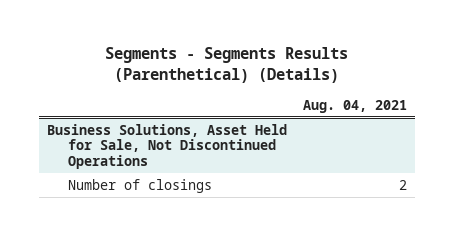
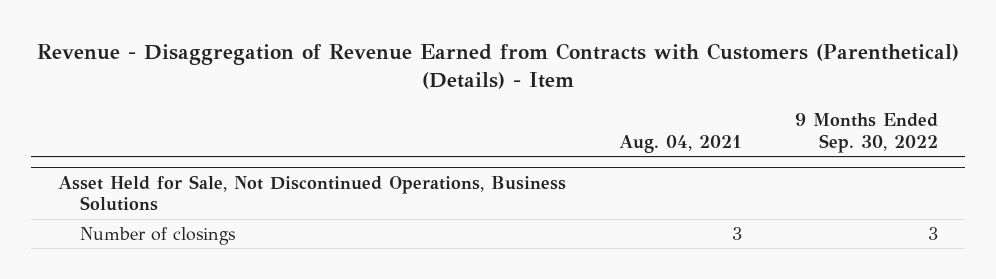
- Segments - Segments Results (Parenthetical) (Details)
+ Revenue - Disaggregation of Revenue Earned from Contracts with Customers (Parenthetical) (Details) - Item
- | Aug. 04, 2021
+ | Aug. 04, 2021 | 9 Months Ended Sep. 30, 2022
- Business Solutions, Asset Held for Sale, Not Discontinued Operations
- Number of closings | 2
+ Asset Held for Sale, Not Discontinued Operations, Business Solutions
+ Number of closings | 3 | 3

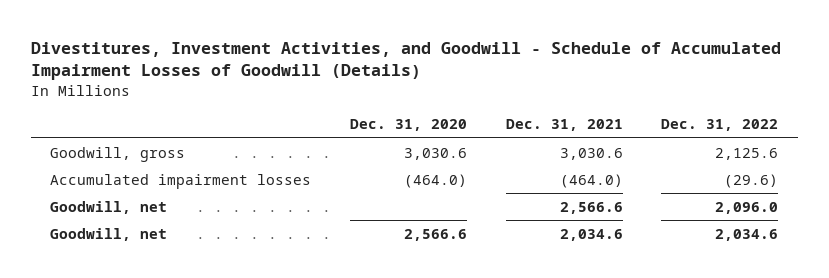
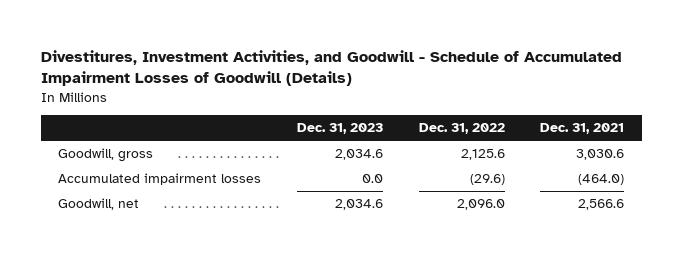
- | Dec. 31, 2020 | Dec. 31, 2021 | Dec. 31, 2022
+ | Dec. 31, 2023 | Dec. 31, 2022 | Dec. 31, 2021
- Goodwill, net | 2,566.6 | 2,034.6 | 2,034.6

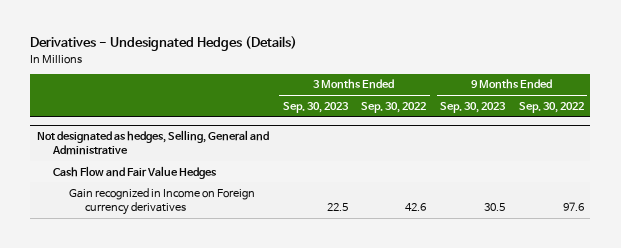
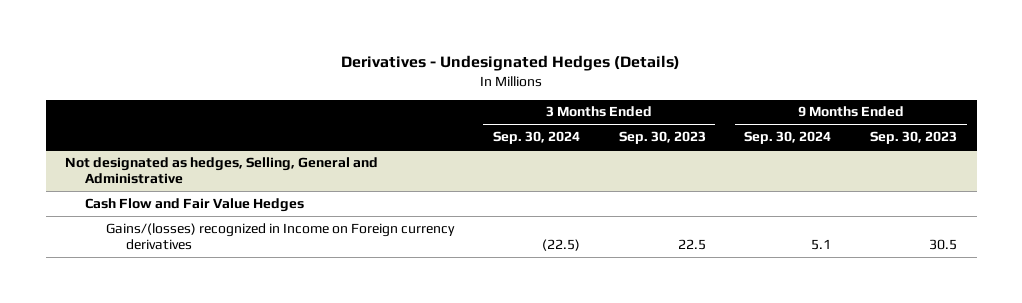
- | 3 Months Ended Sep. 30, 2023 | 3 Months Ended Sep. 30, 2022 | 9 Months Ended Sep. 30, 2023 | 9 Months Ended Sep. 30, 2022
+ | 3 Months Ended Sep. 30, 2024 | 3 Months Ended Sep. 30, 2023 | 9 Months Ended Sep. 30, 2024 | 9 Months Ended Sep. 30, 2023
@ Not designated as hedges, Selling, General and Administrative
- Gain recognized in Income on Foreign currency derivatives | 22.5 | 42.6 | 30.5 | 97.6
+ Gains/(losses) recognized in Income on Foreign currency derivatives | (22.5) | 22.5 | 5.1 | 30.5

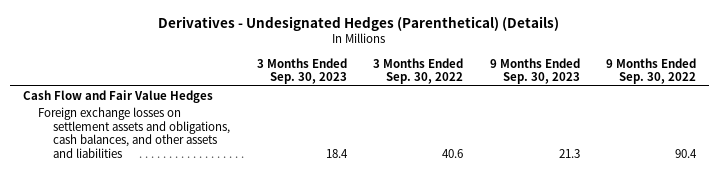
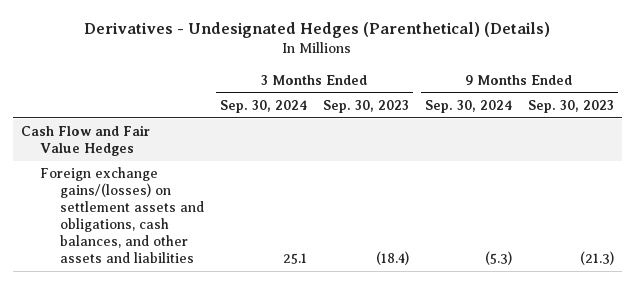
- | 3 Months Ended Sep. 30, 2023 | 3 Months Ended Sep. 30, 2022 | 9 Months Ended Sep. 30, 2023 | 9 Months Ended Sep. 30, 2022
+ | 3 Months Ended Sep. 30, 2024 | 3 Months Ended Sep. 30, 2023 | 9 Months Ended Sep. 30, 2024 | 9 Months Ended Sep. 30, 2023
- Foreign exchange losses on settlement assets and obligations, cash balances, and other assets and liabilities | 18.4 | 40.6 | 21.3 | 90.4
+ Foreign exchange gains/(losses) on settlement assets and obligations, cash balances, and other assets and liabilities | 25.1 | (18.4) | (5.3) | (21.3)

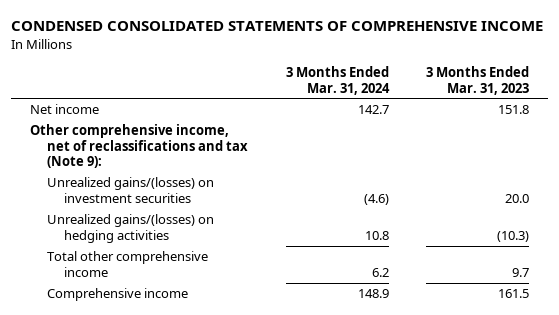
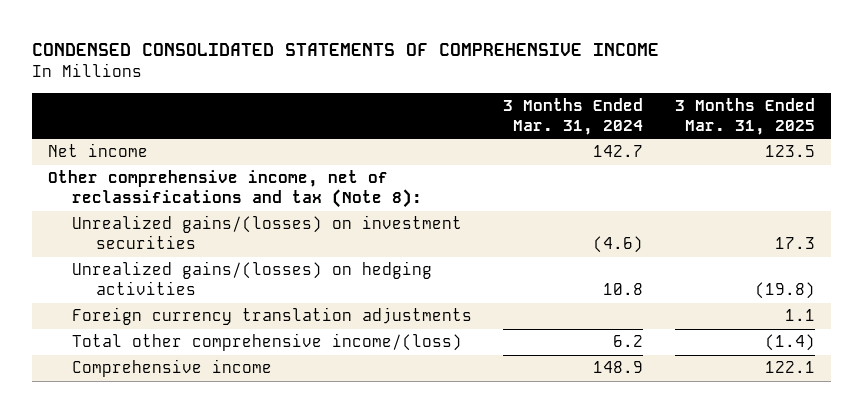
- | 3 Months Ended Mar. 31, 2024 | 3 Months Ended Mar. 31, 2023
+ | 3 Months Ended Mar. 31, 2024 | 3 Months Ended Mar. 31, 2025
- Other comprehensive income, net of reclassifications and tax (Note 9):
+ Other comprehensive income, net of reclassifications and tax (Note 8):
- Total other comprehensive income | 6.2 | 9.7
+ Foreign currency translation adjustments | | 1.1
+ Total other comprehensive income/(loss) | 6.2 | (1.4)

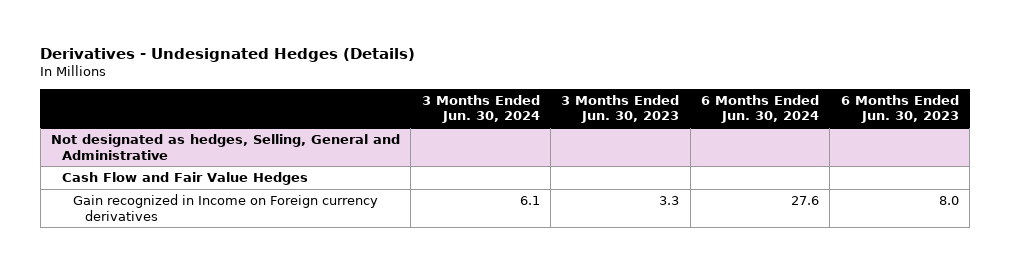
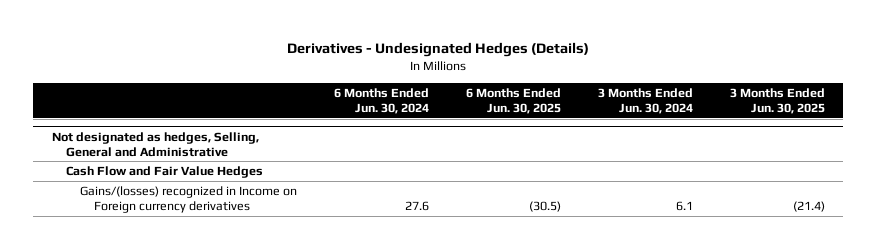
- | 3 Months Ended Jun. 30, 2024 | 3 Months Ended Jun. 30, 2023 | 6 Months Ended Jun. 30, 2024 | 6 Months Ended Jun. 30, 2023
+ | 6 Months Ended Jun. 30, 2024 | 6 Months Ended Jun. 30, 2025 | 3 Months Ended Jun. 30, 2024 | 3 Months Ended Jun. 30, 2025
@ Not designated as hedges, Selling, General and Administrative
- Gain recognized in Income on Foreign currency derivatives | 6.1 | 3.3 | 27.6 | 8.0
+ Gains/(losses) recognized in Income on Foreign currency derivatives | 27.6 | (30.5) | 6.1 | (21.4)

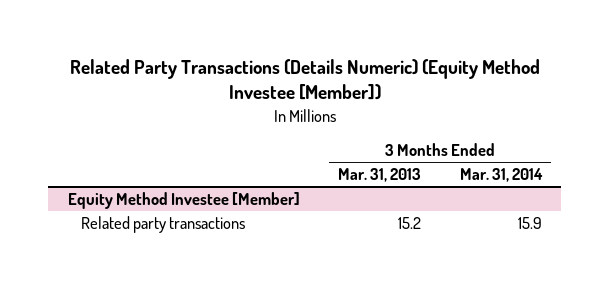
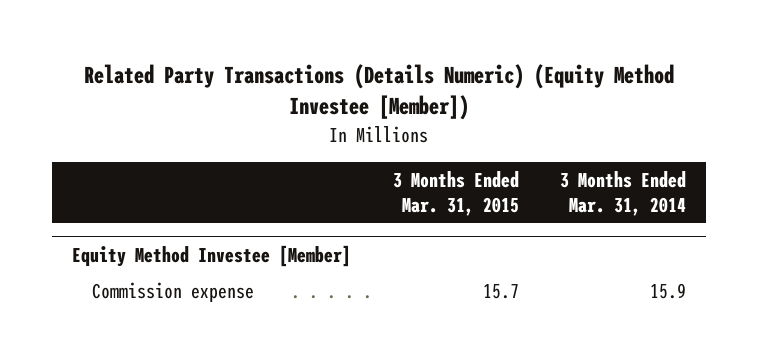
- | 3 Months Ended Mar. 31, 2013 | 3 Months Ended Mar. 31, 2014
+ | 3 Months Ended Mar. 31, 2015 | 3 Months Ended Mar. 31, 2014
@ Equity Method Investee [Member]
- Related party transactions | 15.2 | 15.9
+ Commission expense | 15.7 | 15.9

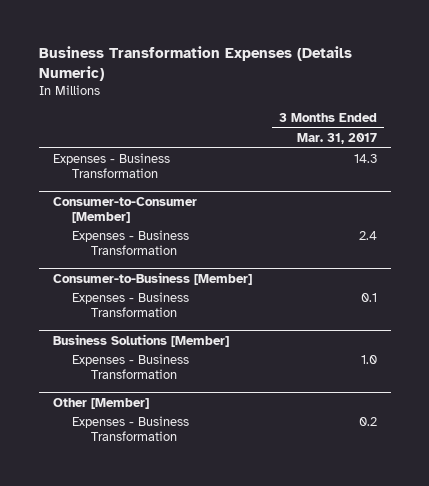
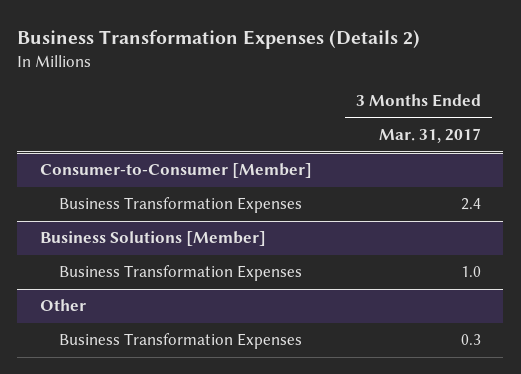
- Business Transformation Expenses (Details Numeric)
+ Business Transformation Expenses (Details 2)
- Expenses - Business Transformation | 14.3
@ Consumer-to-Consumer [Member]
- Expenses - Business Transformation | 2.4
- Consumer-to-Business [Member]
- Expenses - Business Transformation | 0.1
@ Consumer-to-Consumer [Member]
+ Business Transformation Expenses | 2.4
@ Business Solutions [Member]
- Expenses - Business Transformation | 1.0
- Other [Member]
- Expenses - Business Transformation | 0.2
@ Business Solutions [Member]
+ Business Transformation Expenses | 1.0
+ Other
+ Business Transformation Expenses | 0.3

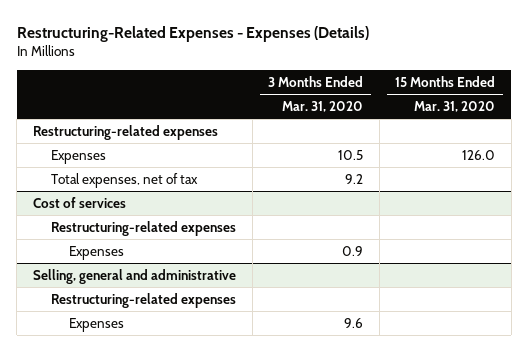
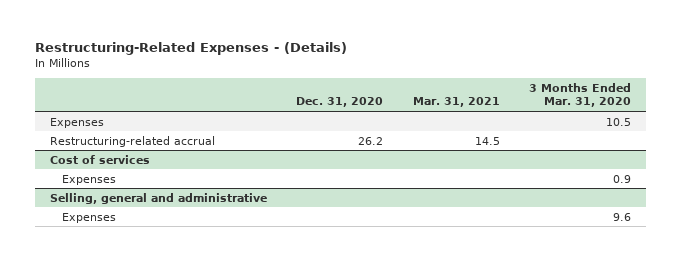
- Restructuring-Related Expenses - Expenses (Details)
+ Restructuring-Related Expenses - (Details)
- | 3 Months Ended Mar. 31, 2020 | 15 Months Ended Mar. 31, 2020
+ | Dec. 31, 2020 | Mar. 31, 2021 | 3 Months Ended Mar. 31, 2020
- Restructuring-related expenses
- Total expenses, net of tax | 9.2 |
+ Restructuring-related accrual | 26.2 | 14.5 |
@ Cost of services
- Restructuring-related expenses
@ Selling, general and administrative
- Restructuring-related expenses

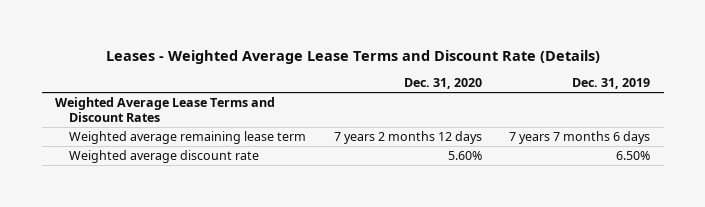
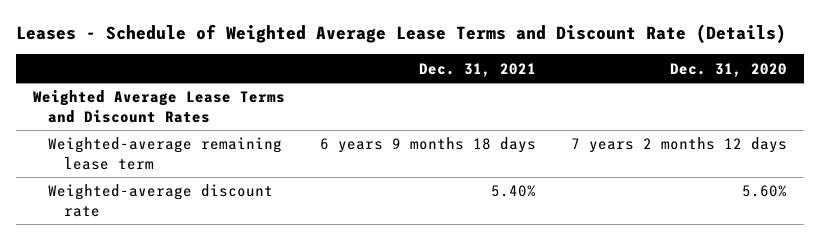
- Leases - Weighted Average Lease Terms and Discount Rate (Details)
+ Leases - Schedule of Weighted Average Lease Terms and Discount Rate (Details)
- | Dec. 31, 2020 | Dec. 31, 2019
+ | Dec. 31, 2021 | Dec. 31, 2020
- Weighted average remaining lease term | 7 years 2 months 12 days | 7 years 7 months 6 days
- Weighted average discount rate | 5.60% | 6.50%
+ Weighted-average remaining lease term | 6 years 9 months 18 days | 7 years 2 months 12 days
+ Weighted-average discount rate | 5.40% | 5.60%

